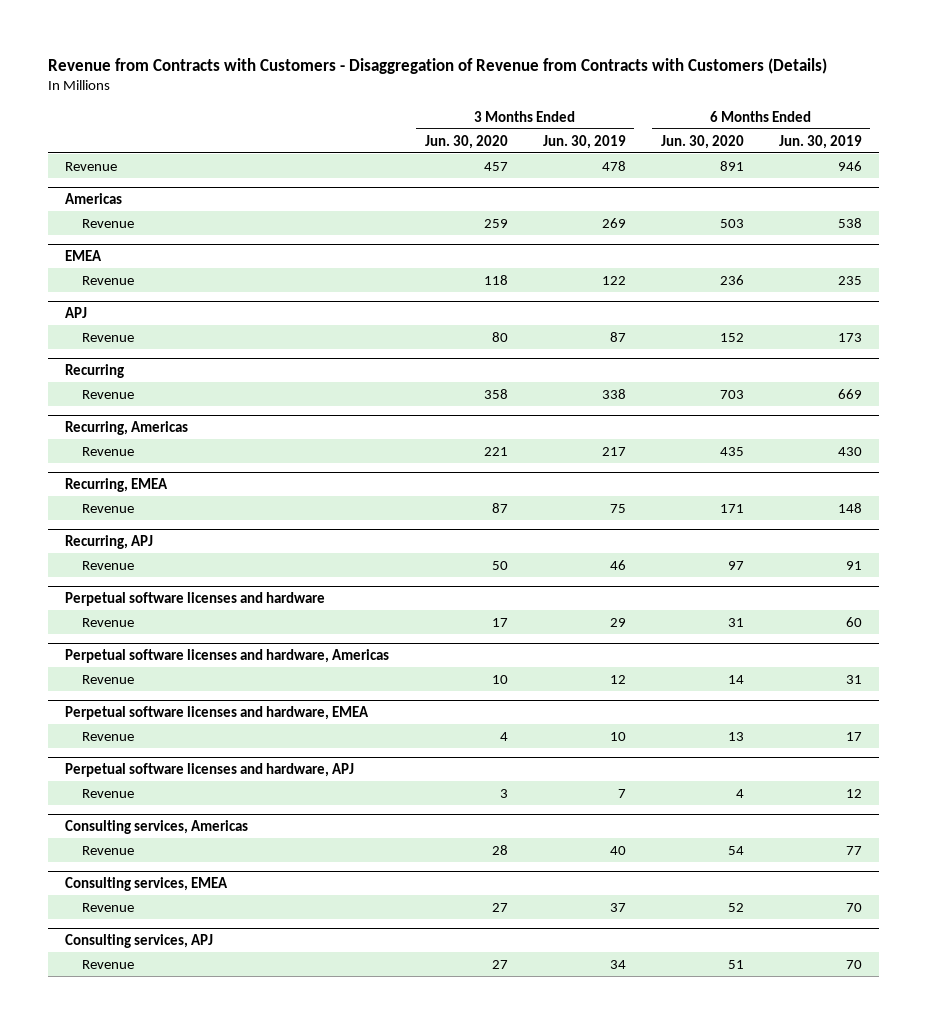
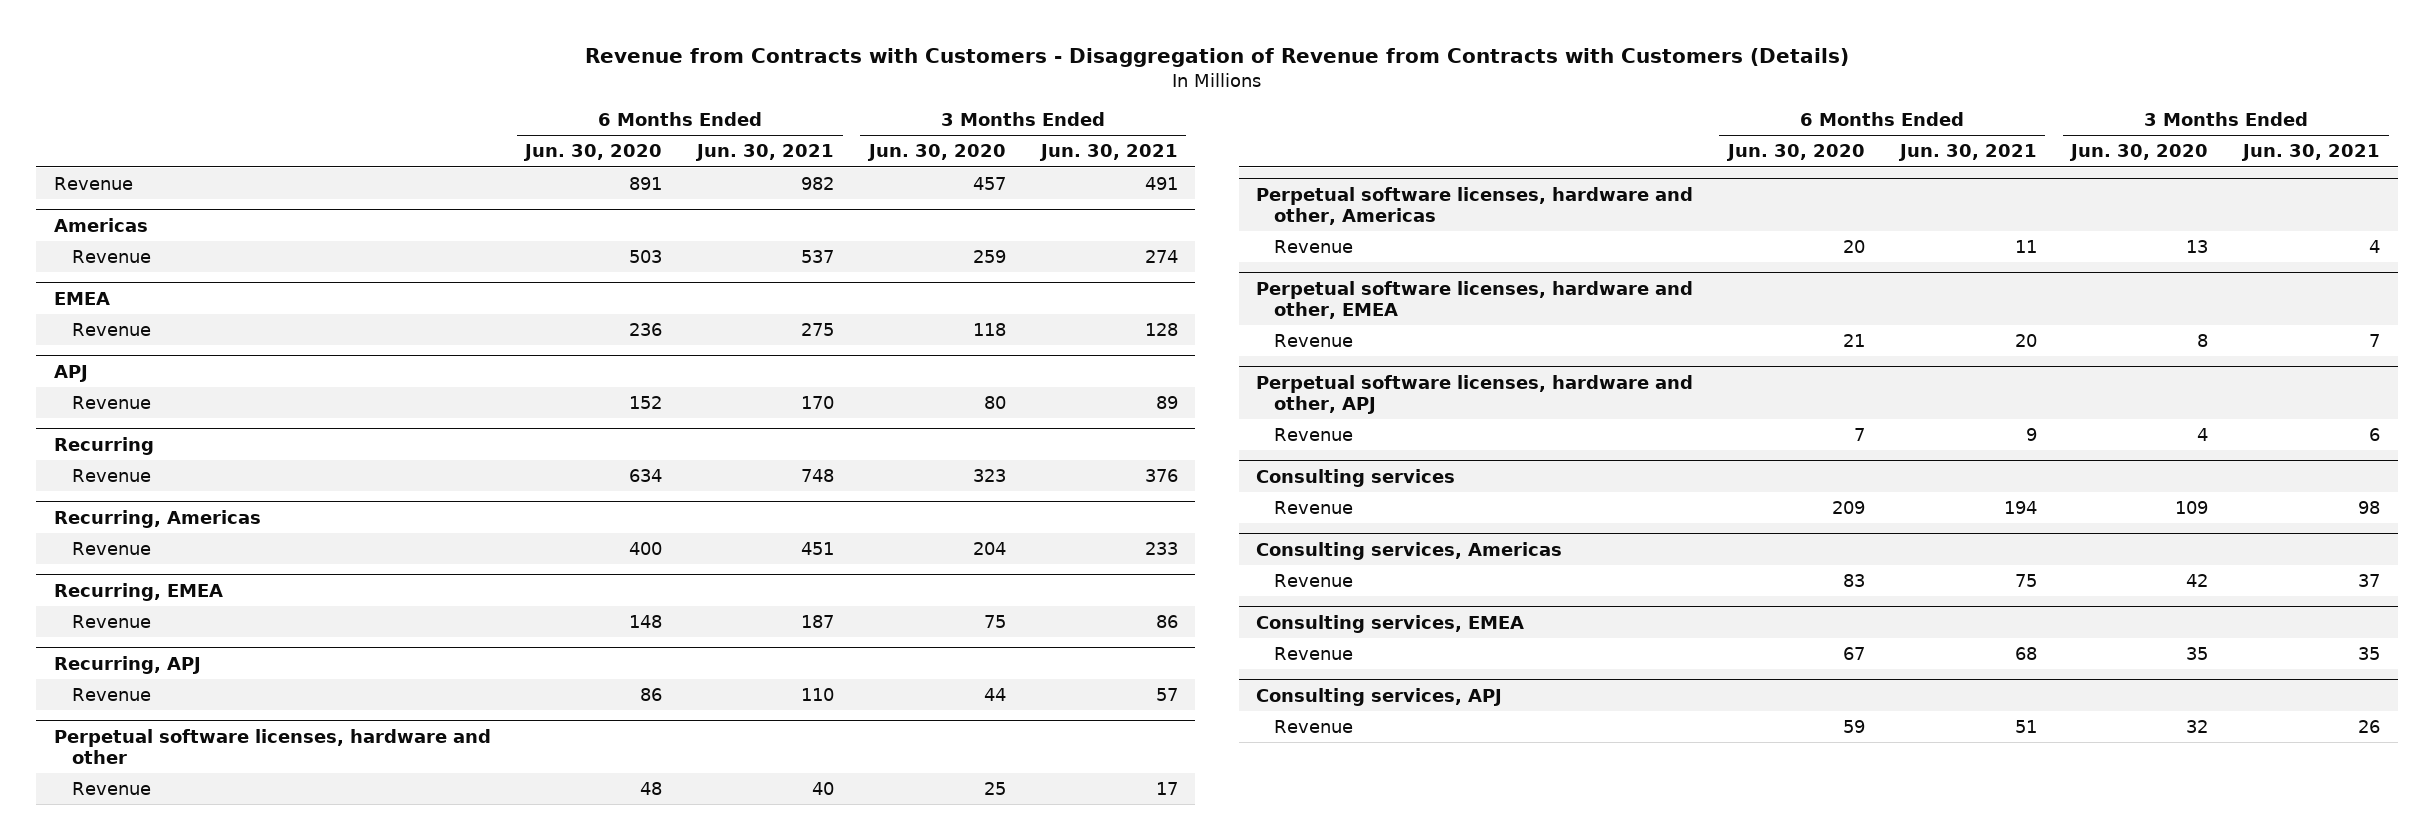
- | 3 Months Ended Jun. 30, 2020 | 3 Months Ended Jun. 30, 2019 | 6 Months Ended Jun. 30, 2020 | 6 Months Ended Jun. 30, 2019
+ | 6 Months Ended Jun. 30, 2020 | 6 Months Ended Jun. 30, 2021 | 3 Months Ended Jun. 30, 2020 | 3 Months Ended Jun. 30, 2021
@ Recurring
- Revenue | 358 | 338 | 703 | 669
+ Revenue | 634 | 748 | 323 | 376
@ Recurring, Americas
- Revenue | 221 | 217 | 435 | 430
+ Revenue | 400 | 451 | 204 | 233
@ Recurring, EMEA
- Revenue | 87 | 75 | 171 | 148
+ Revenue | 148 | 187 | 75 | 86
@ Recurring, APJ
- Revenue | 50 | 46 | 97 | 91
- Perpetual software licenses and hardware
- Revenue | 17 | 29 | 31 | 60
- Perpetual software licenses and hardware, Americas
- Revenue | 10 | 12 | 14 | 31
- Perpetual software licenses and hardware, EMEA
- Revenue | 4 | 10 | 13 | 17
- Perpetual software licenses and hardware, APJ
- Revenue | 3 | 7 | 4 | 12
@ Recurring, APJ
+ Revenue | 86 | 110 | 44 | 57
+ Perpetual software licenses, hardware and other
+ Revenue | 48 | 40 | 25 | 17
+ Perpetual software licenses, hardware and other, Americas
+ Revenue | 20 | 11 | 13 | 4
+ Perpetual software licenses, hardware and other, EMEA
+ Revenue | 21 | 20 | 8 | 7
+ Perpetual software licenses, hardware and other, APJ
+ Revenue | 7 | 9 | 4 | 6
+ Consulting services
+ Revenue | 209 | 194 | 109 | 98
@ Consulting services, Americas
- Revenue | 28 | 40 | 54 | 77
+ Revenue | 83 | 75 | 42 | 37
@ Consulting services, EMEA
- Revenue | 27 | 37 | 52 | 70
+ Revenue | 67 | 68 | 35 | 35
@ Consulting services, APJ
- Revenue | 27 | 34 | 51 | 70
+ Revenue | 59 | 51 | 32 | 26

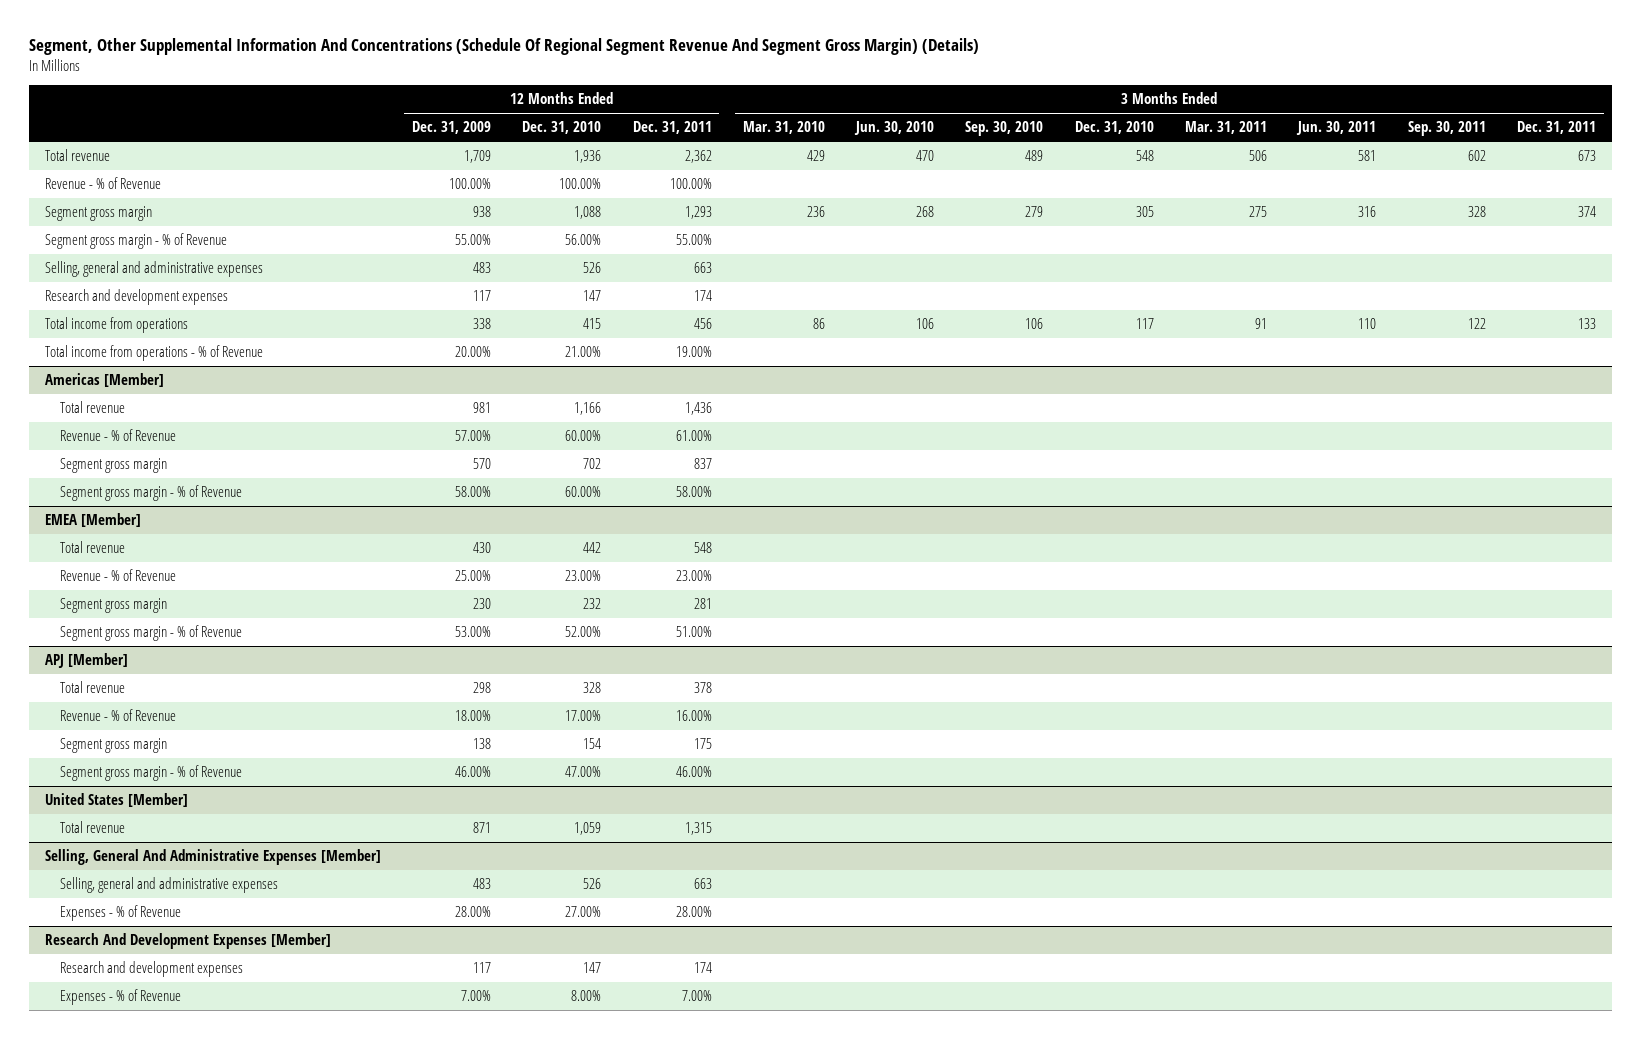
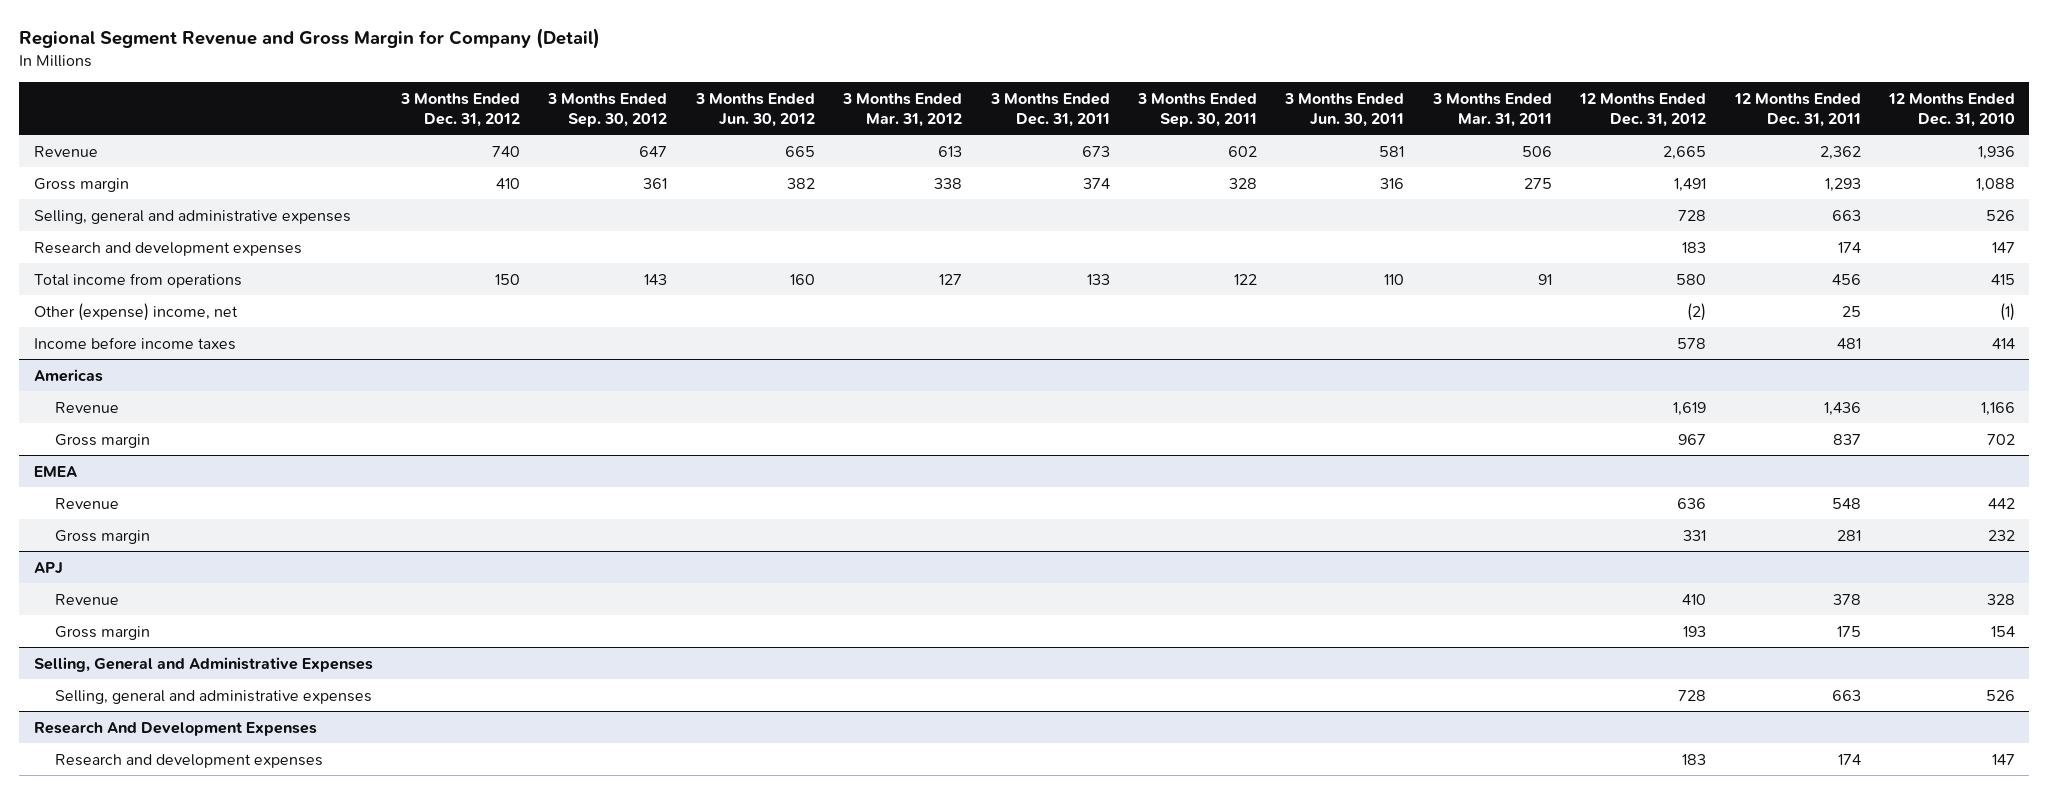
- Segment, Other Supplemental Information And Concentrations (Schedule Of Regional Segment Revenue And Segment Gross Margin) (Details)
+ Regional Segment Revenue and Gross Margin for Company (Detail)
- | 12 Months Ended Dec. 31, 2009 | 12 Months Ended Dec. 31, 2010 | 12 Months Ended Dec. 31, 2011 | 3 Months Ended Mar. 31, 2010 | 3 Months Ended Jun. 30, 2010 | 3 Months Ended Sep. 30, 2010 | 3 Months Ended Dec. 31, 2010 | 3 Months Ended Mar. 31, 2011 | 3 Months Ended Jun. 30, 2011 | 3 Months Ended Sep. 30, 2011 | 3 Months Ended Dec. 31, 2011
+ | 3 Months Ended Dec. 31, 2012 | 3 Months Ended Sep. 30, 2012 | 3 Months Ended Jun. 30, 2012 | 3 Months Ended Mar. 31, 2012 | 3 Months Ended Dec. 31, 2011 | 3 Months Ended Sep. 30, 2011 | 3 Months Ended Jun. 30, 2011 | 3 Months Ended Mar. 31, 2011 | 12 Months Ended Dec. 31, 2012 | 12 Months Ended Dec. 31, 2011 | 12 Months Ended Dec. 31, 2010
- Total revenue | 1,709 | 1,936 | 2,362 | 429 | 470 | 489 | 548 | 506 | 581 | 602 | 673
- Revenue - % of Revenue | 100.00% | 100.00% | 100.00% | | | | | | | |
- Segment gross margin | 938 | 1,088 | 1,293 | 236 | 268 | 279 | 305 | 275 | 316 | 328 | 374
- Segment gross margin - % of Revenue | 55.00% | 56.00% | 55.00% | | | | | | | |
+ Revenue | 740 | 647 | 665 | 613 | 673 | 602 | 581 | 506 | 2,665 | 2,362 | 1,936
+ Gross margin | 410 | 361 | 382 | 338 | 374 | 328 | 316 | 275 | 1,491 | 1,293 | 1,088
- Total income from operations - % of Revenue | 20.00% | 21.00% | 19.00% | | | | | | | |
- Americas [Member]
- Total revenue | 981 | 1,166 | 1,436 | | | | | | | |
- Revenue - % of Revenue | 57.00% | 60.00% | 61.00% | | | | | | | |
- Segment gross margin | 570 | 702 | 837 | | | | | | | |
- Segment gross margin - % of Revenue | 58.00% | 60.00% | 58.00% | | | | | | | |
- EMEA [Member]
- Total revenue | 430 | 442 | 548 | | | | | | | |
- Revenue - % of Revenue | 25.00% | 23.00% | 23.00% | | | | | | | |
- Segment gross margin | 230 | 232 | 281 | | | | | | | |
- Segment gross margin - % of Revenue | 53.00% | 52.00% | 51.00% | | | | | | | |
- APJ [Member]
- Total revenue | 298 | 328 | 378 | | | | | | | |
- Revenue - % of Revenue | 18.00% | 17.00% | 16.00% | | | | | | | |
- Segment gross margin | 138 | 154 | 175 | | | | | | | |
- Segment gross margin - % of Revenue | 46.00% | 47.00% | 46.00% | | | | | | | |
- United States [Member]
- Total revenue | 871 | 1,059 | 1,315 | | | | | | | |
- Selling, General And Administrative Expenses [Member]
+ Other (expense) income, net | | | | | | | | | (2) | 25 | (1)
+ Income before income taxes | | | | | | | | | 578 | 481 | 414
+ Americas
+ Revenue | | | | | | | | | 1,619 | 1,436 | 1,166
+ Gross margin | | | | | | | | | 967 | 837 | 702
+ EMEA
+ Revenue | | | | | | | | | 636 | 548 | 442
+ Gross margin | | | | | | | | | 331 | 281 | 232
+ APJ
+ Revenue | | | | | | | | | 410 | 378 | 328
+ Gross margin | | | | | | | | | 193 | 175 | 154
+ Selling, General and Administrative Expenses
- Expenses - % of Revenue | 28.00% | 27.00% | 28.00% | | | | | | | |
- Research And Development Expenses [Member]
+ Research And Development Expenses
- Expenses - % of Revenue | 7.00% | 8.00% | 7.00% | | | | | | | |

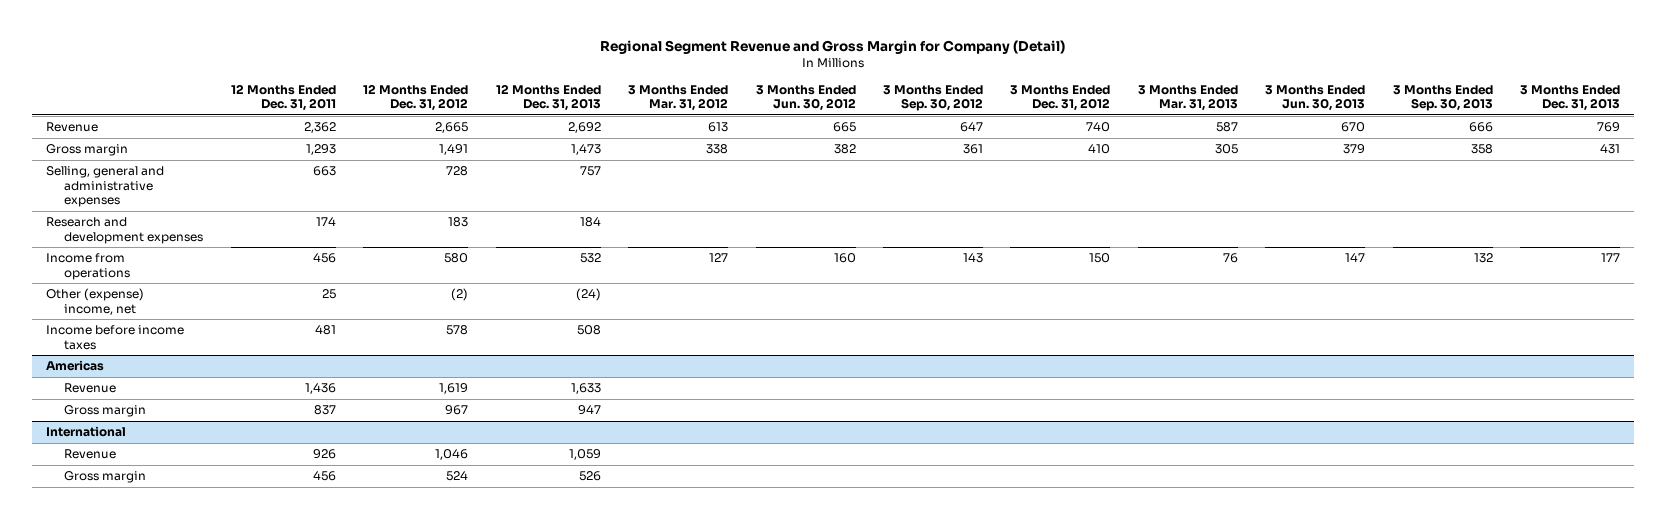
- | 3 Months Ended Dec. 31, 2012 | 3 Months Ended Sep. 30, 2012 | 3 Months Ended Jun. 30, 2012 | 3 Months Ended Mar. 31, 2012 | 3 Months Ended Dec. 31, 2011 | 3 Months Ended Sep. 30, 2011 | 3 Months Ended Jun. 30, 2011 | 3 Months Ended Mar. 31, 2011 | 12 Months Ended Dec. 31, 2012 | 12 Months Ended Dec. 31, 2011 | 12 Months Ended Dec. 31, 2010
+ | 12 Months Ended Dec. 31, 2011 | 12 Months Ended Dec. 31, 2012 | 12 Months Ended Dec. 31, 2013 | 3 Months Ended Mar. 31, 2012 | 3 Months Ended Jun. 30, 2012 | 3 Months Ended Sep. 30, 2012 | 3 Months Ended Dec. 31, 2012 | 3 Months Ended Mar. 31, 2013 | 3 Months Ended Jun. 30, 2013 | 3 Months Ended Sep. 30, 2013 | 3 Months Ended Dec. 31, 2013
- Total income from operations | 150 | 143 | 160 | 127 | 133 | 122 | 110 | 91 | 580 | 456 | 415
+ Income from operations | 456 | 580 | 532 | 127 | 160 | 143 | 150 | 76 | 147 | 132 | 177
- EMEA
- Revenue | | | | | | | | | 636 | 548 | 442
- Gross margin | | | | | | | | | 331 | 281 | 232
- APJ
- Revenue | | | | | | | | | 410 | 378 | 328
- Gross margin | | | | | | | | | 193 | 175 | 154
- Selling, General and Administrative Expenses
- Selling, general and administrative expenses | | | | | | | | | 728 | 663 | 526
- Research And Development Expenses
- Research and development expenses | | | | | | | | | 183 | 174 | 147
+ International
+ Revenue | 926 | 1,046 | 1,059 | | | | | | | |
+ Gross margin | 456 | 524 | 526 | | | | | | | |

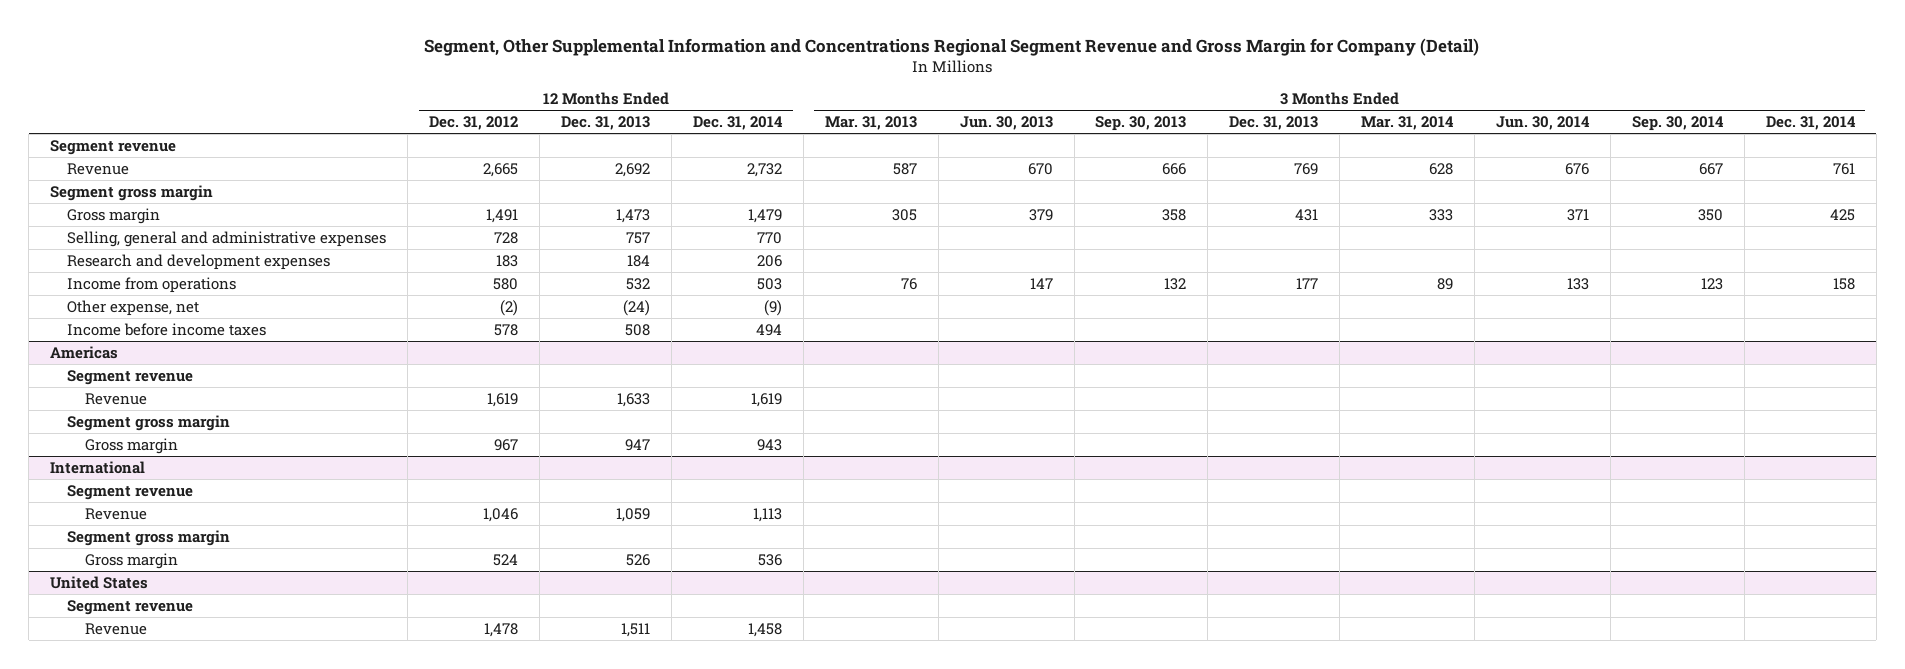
- Regional Segment Revenue and Gross Margin for Company (Detail)
+ Segment, Other Supplemental Information and Concentrations Regional Segment Revenue and Gross Margin for Company (Detail)
- | 12 Months Ended Dec. 31, 2011 | 12 Months Ended Dec. 31, 2012 | 12 Months Ended Dec. 31, 2013 | 3 Months Ended Mar. 31, 2012 | 3 Months Ended Jun. 30, 2012 | 3 Months Ended Sep. 30, 2012 | 3 Months Ended Dec. 31, 2012 | 3 Months Ended Mar. 31, 2013 | 3 Months Ended Jun. 30, 2013 | 3 Months Ended Sep. 30, 2013 | 3 Months Ended Dec. 31, 2013
+ | 12 Months Ended Dec. 31, 2012 | 12 Months Ended Dec. 31, 2013 | 12 Months Ended Dec. 31, 2014 | 3 Months Ended Mar. 31, 2013 | 3 Months Ended Jun. 30, 2013 | 3 Months Ended Sep. 30, 2013 | 3 Months Ended Dec. 31, 2013 | 3 Months Ended Mar. 31, 2014 | 3 Months Ended Jun. 30, 2014 | 3 Months Ended Sep. 30, 2014 | 3 Months Ended Dec. 31, 2014
+ Segment revenue
+ Segment gross margin
- Other (expense) income, net | 25 | (2) | (24) | | | | | | | |
+ Other expense, net | (2) | (24) | (9) | | | | | | | |
@ Americas
+ Segment revenue
+ Segment gross margin
@ International
+ Segment revenue
+ Segment gross margin
+ United States
+ Segment revenue
+ Revenue | 1,478 | 1,511 | 1,458 | | | | | | | |

